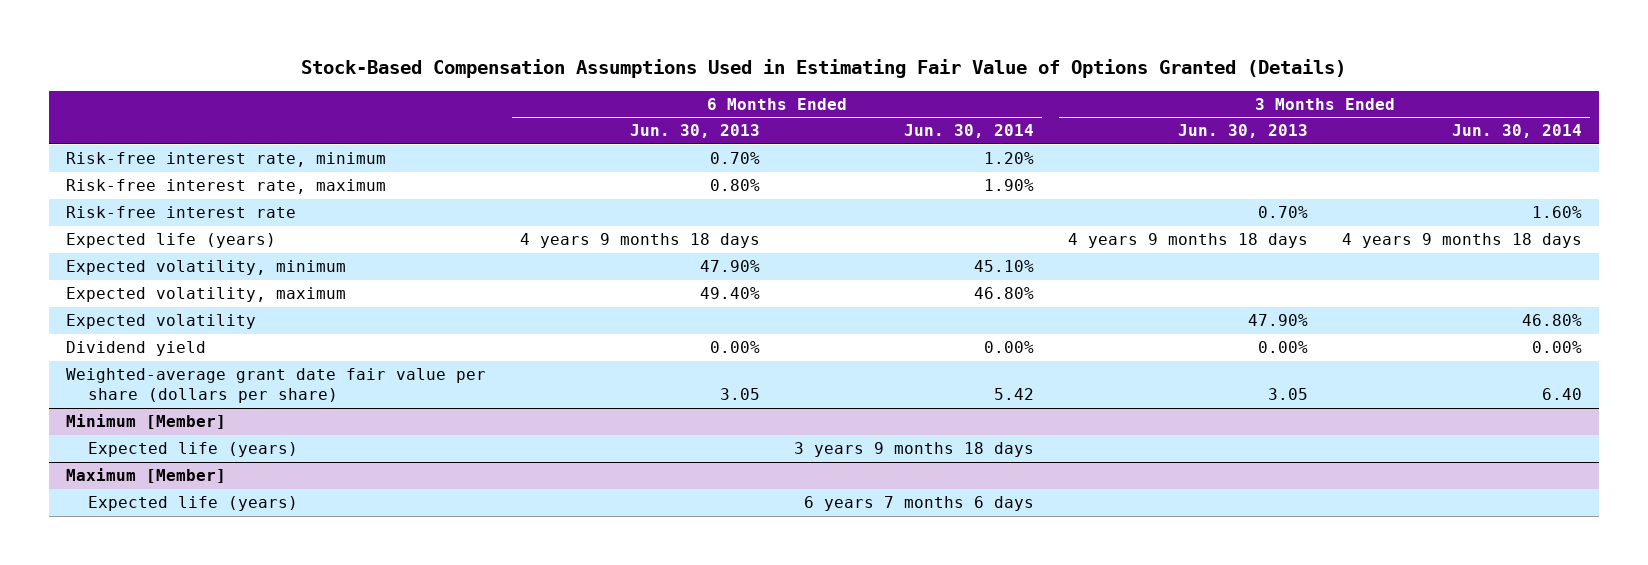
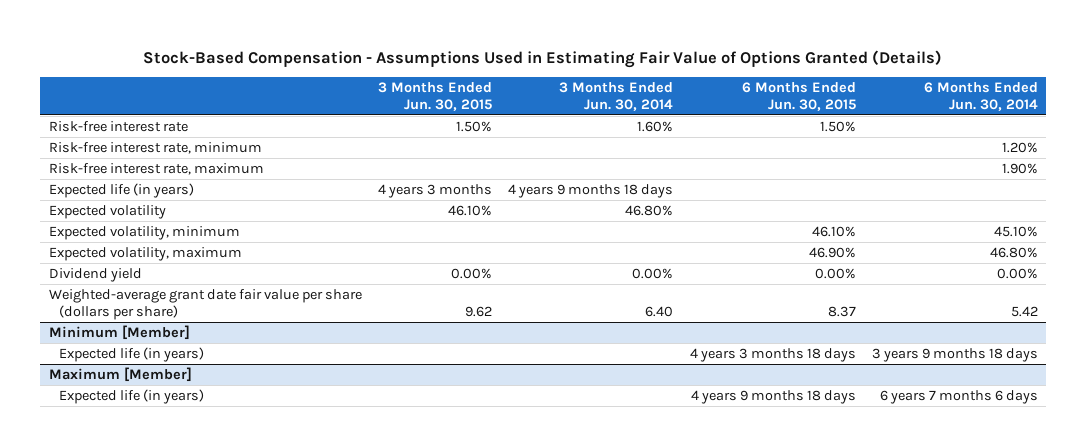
- Stock-Based Compensation Assumptions Used in Estimating Fair Value of Options Granted (Details)
+ Stock-Based Compensation - Assumptions Used in Estimating Fair Value of Options Granted (Details)
- | 6 Months Ended Jun. 30, 2013 | 6 Months Ended Jun. 30, 2014 | 3 Months Ended Jun. 30, 2013 | 3 Months Ended Jun. 30, 2014
+ | 3 Months Ended Jun. 30, 2015 | 3 Months Ended Jun. 30, 2014 | 6 Months Ended Jun. 30, 2015 | 6 Months Ended Jun. 30, 2014
moved up: Risk-free interest rate | 1.50% | 1.60% | 1.50% |
- Expected life (years) | 4 years 9 months 18 days | | 4 years 9 months 18 days | 4 years 9 months 18 days
+ Expected life (in years) | 4 years 3 months | 4 years 9 months 18 days | |
moved up: Expected volatility | 46.10% | 46.80% | |
@ Minimum [Member]
- Expected life (years) | | 3 years 9 months 18 days | |
+ Expected life (in years) | | | 4 years 3 months 18 days | 3 years 9 months 18 days
@ Maximum [Member]
- Expected life (years) | | 6 years 7 months 6 days | |
+ Expected life (in years) | | | 4 years 9 months 18 days | 6 years 7 months 6 days

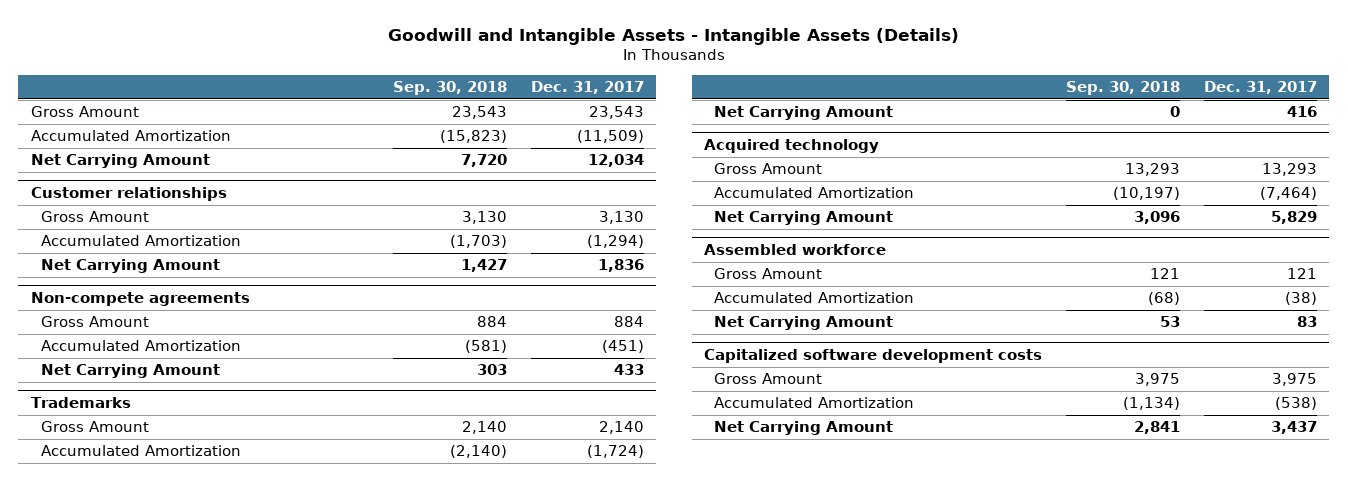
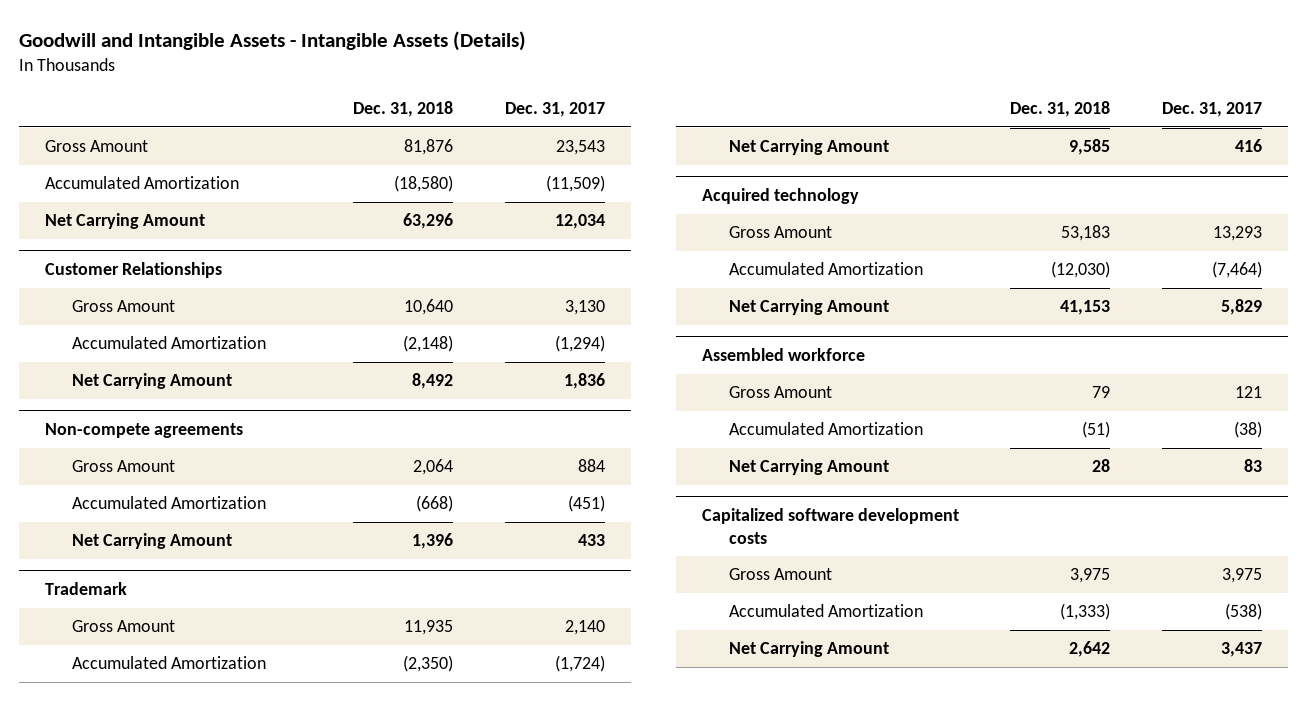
- | Sep. 30, 2018 | Dec. 31, 2017
+ | Dec. 31, 2018 | Dec. 31, 2017
- Customer relationships
+ Customer Relationships
- Trademarks
+ Trademark

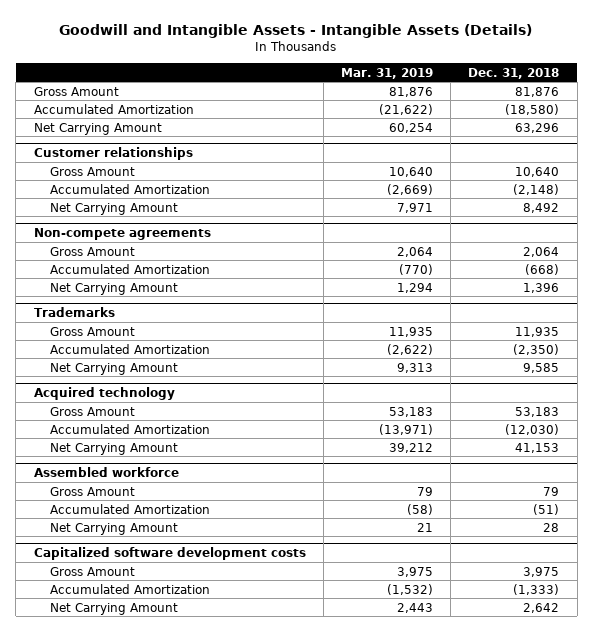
- | Dec. 31, 2018 | Dec. 31, 2017
+ | Mar. 31, 2019 | Dec. 31, 2018
- Customer Relationships
+ Customer relationships
- Trademark
+ Trademarks

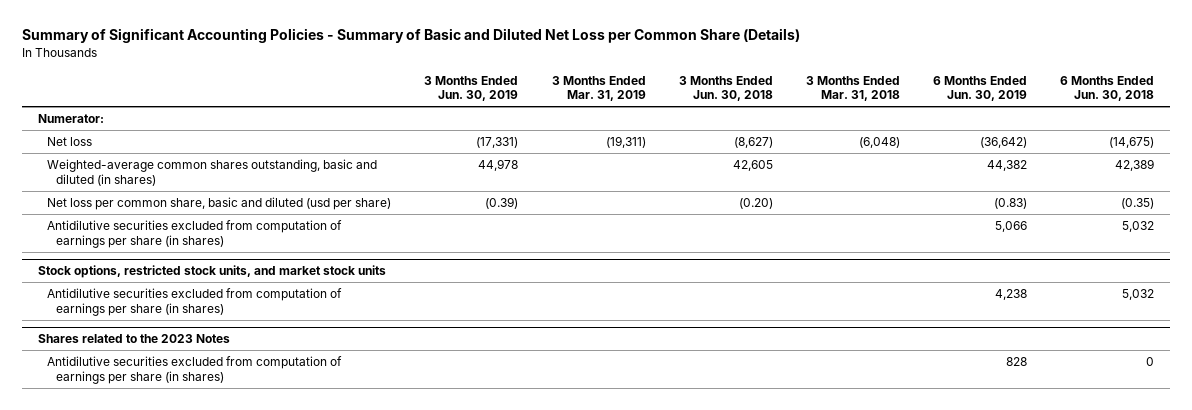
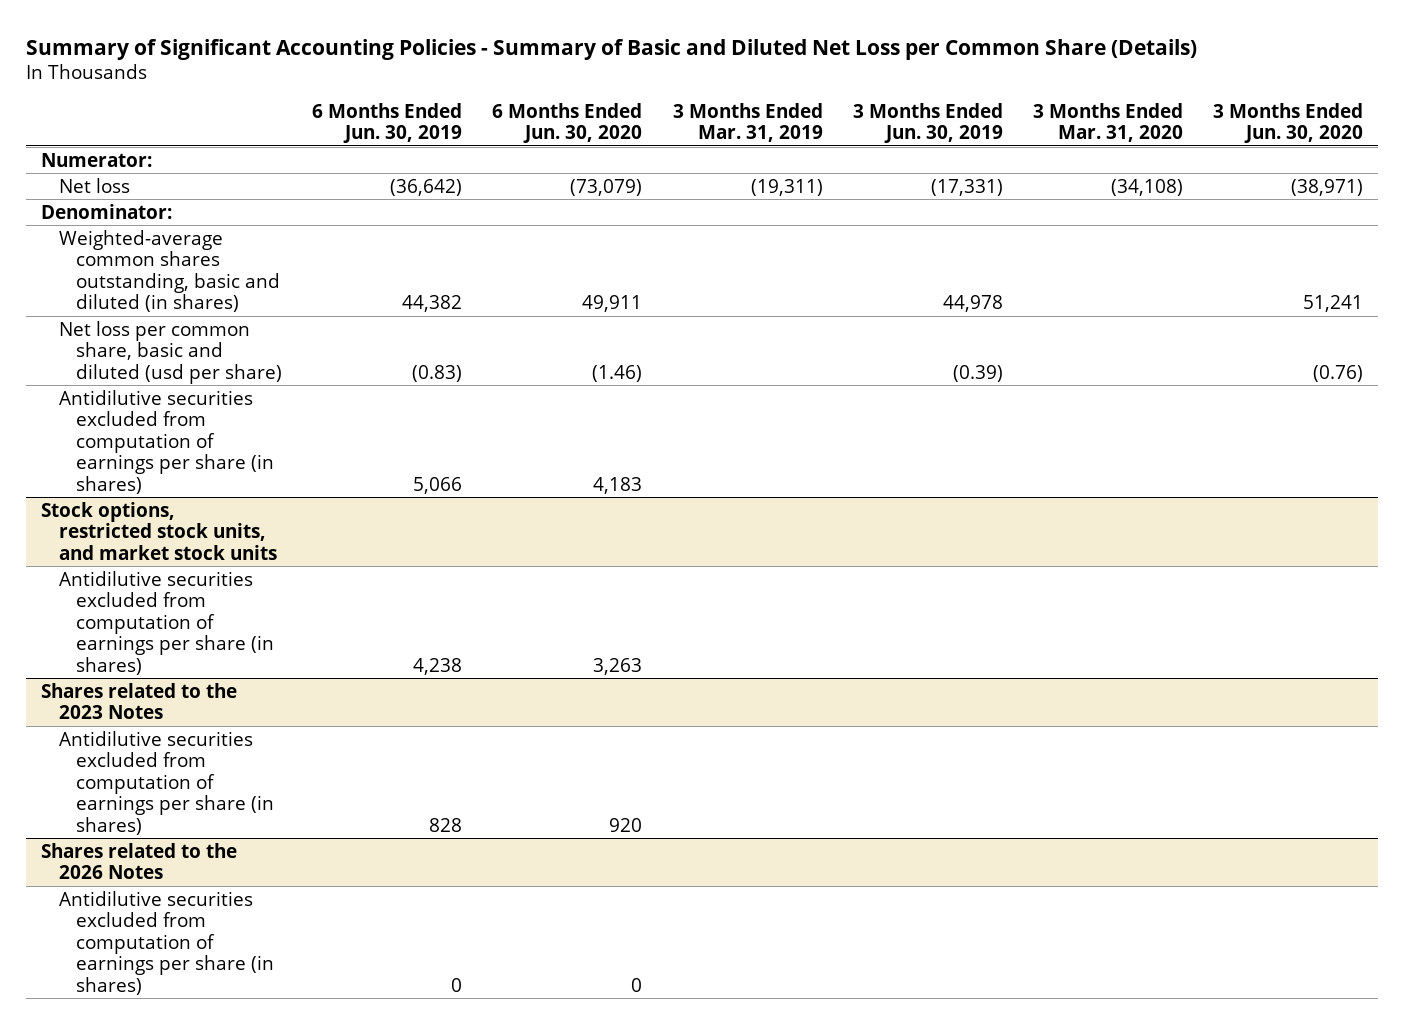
- | 3 Months Ended Jun. 30, 2019 | 3 Months Ended Mar. 31, 2019 | 3 Months Ended Jun. 30, 2018 | 3 Months Ended Mar. 31, 2018 | 6 Months Ended Jun. 30, 2019 | 6 Months Ended Jun. 30, 2018
+ | 6 Months Ended Jun. 30, 2019 | 6 Months Ended Jun. 30, 2020 | 3 Months Ended Mar. 31, 2019 | 3 Months Ended Jun. 30, 2019 | 3 Months Ended Mar. 31, 2020 | 3 Months Ended Jun. 30, 2020
+ Denominator:
+ Shares related to the 2026 Notes
+ Antidilutive securities excluded from computation of earnings per share (in shares) | 0 | 0 | | | |

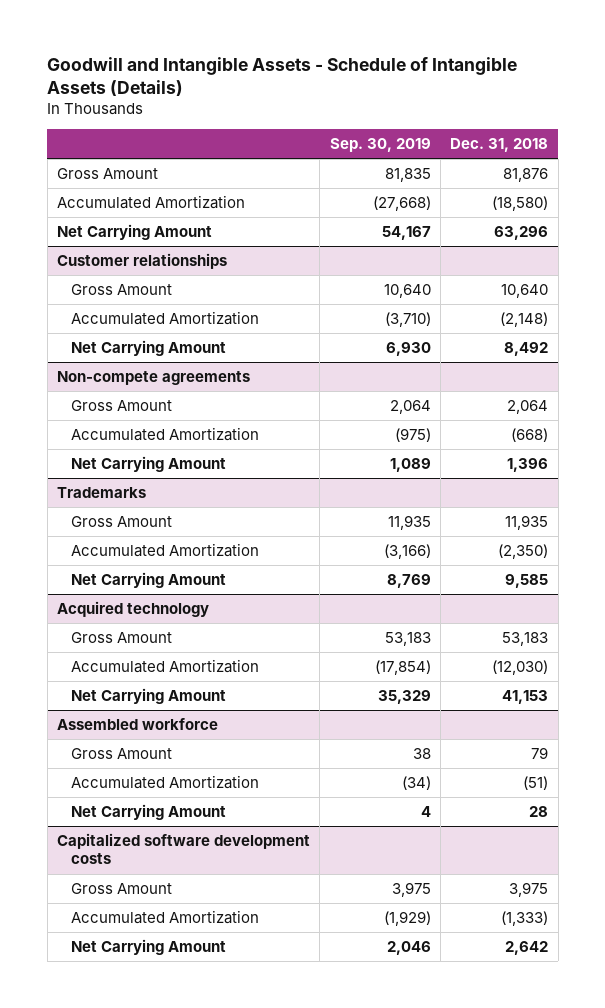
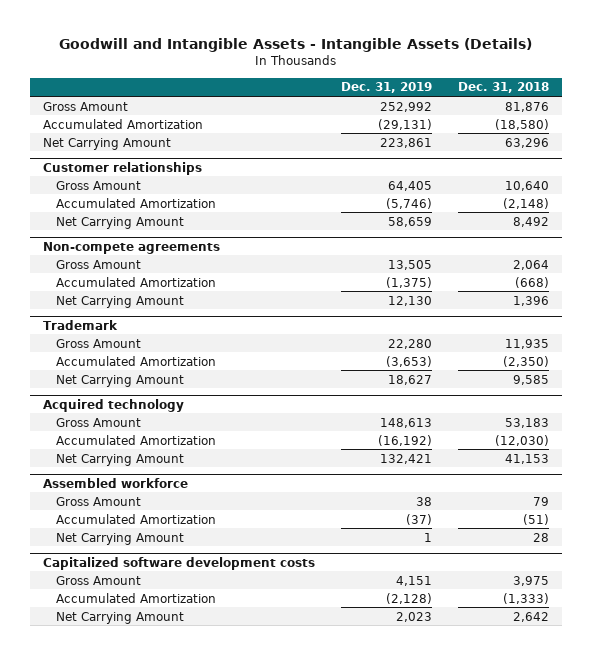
- Goodwill and Intangible Assets - Schedule of Intangible Assets (Details)
+ Goodwill and Intangible Assets - Intangible Assets (Details)
- | Sep. 30, 2019 | Dec. 31, 2018
+ | Dec. 31, 2019 | Dec. 31, 2018
- Trademarks
+ Trademark

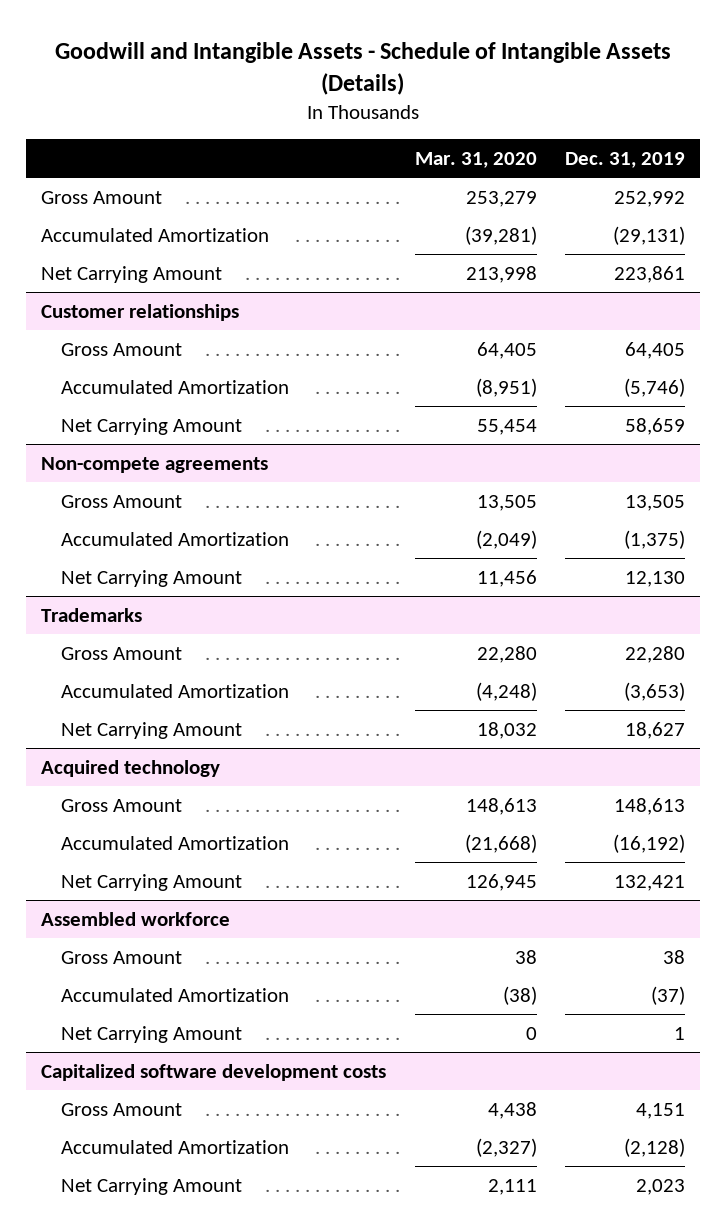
- Goodwill and Intangible Assets - Intangible Assets (Details)
+ Goodwill and Intangible Assets - Schedule of Intangible Assets (Details)
- | Dec. 31, 2019 | Dec. 31, 2018
+ | Mar. 31, 2020 | Dec. 31, 2019
- Trademark
+ Trademarks

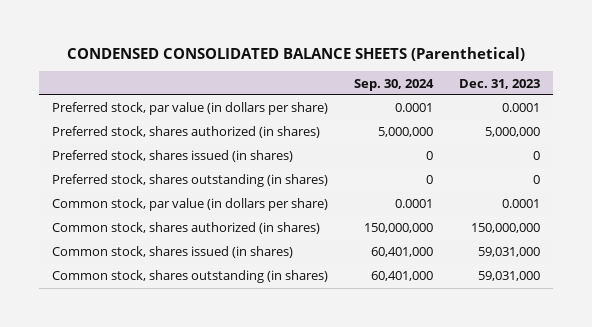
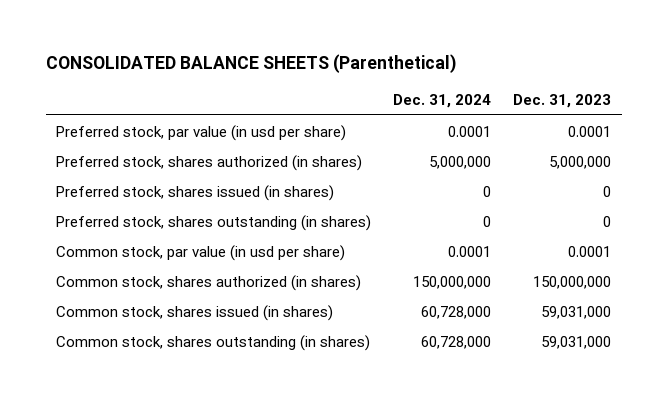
- CONDENSED CONSOLIDATED BALANCE SHEETS (Parenthetical)
+ CONSOLIDATED BALANCE SHEETS (Parenthetical)
- | Sep. 30, 2024 | Dec. 31, 2023
+ | Dec. 31, 2024 | Dec. 31, 2023
- Preferred stock, par value (in dollars per share) | 0.0001 | 0.0001
+ Preferred stock, par value (in usd per share) | 0.0001 | 0.0001
- Common stock, par value (in dollars per share) | 0.0001 | 0.0001
+ Common stock, par value (in usd per share) | 0.0001 | 0.0001

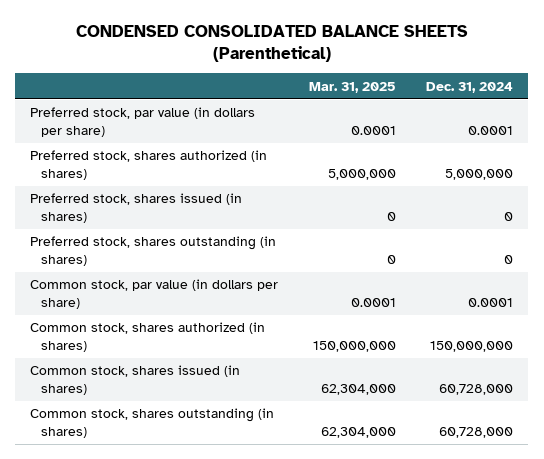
- CONSOLIDATED BALANCE SHEETS (Parenthetical)
+ CONDENSED CONSOLIDATED BALANCE SHEETS (Parenthetical)
- | Dec. 31, 2024 | Dec. 31, 2023
+ | Mar. 31, 2025 | Dec. 31, 2024
- Preferred stock, par value (in usd per share) | 0.0001 | 0.0001
+ Preferred stock, par value (in dollars per share) | 0.0001 | 0.0001
- Common stock, par value (in usd per share) | 0.0001 | 0.0001
+ Common stock, par value (in dollars per share) | 0.0001 | 0.0001

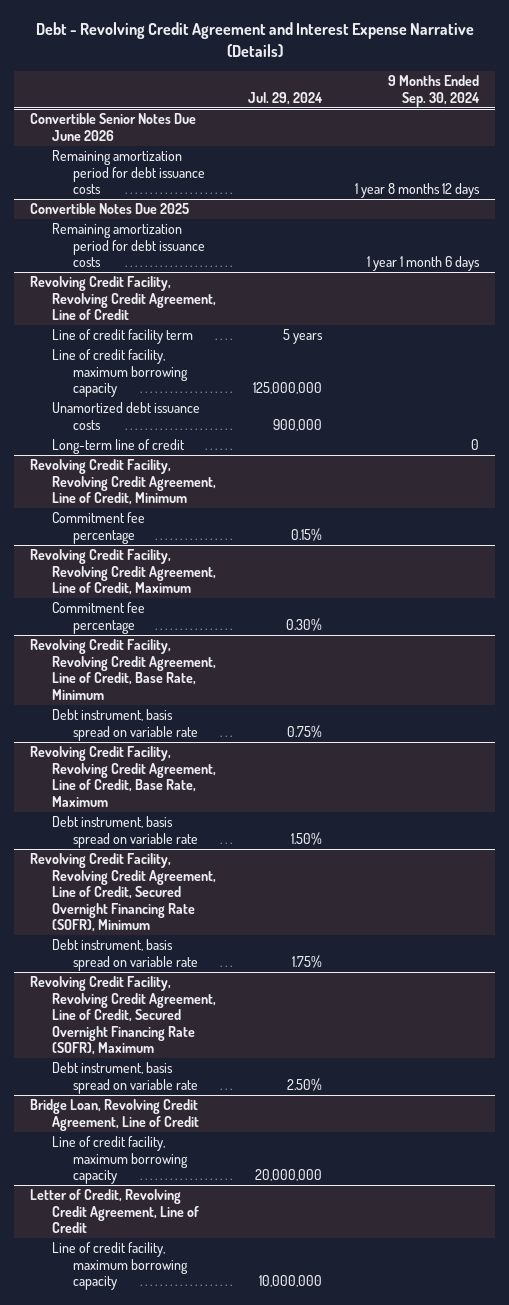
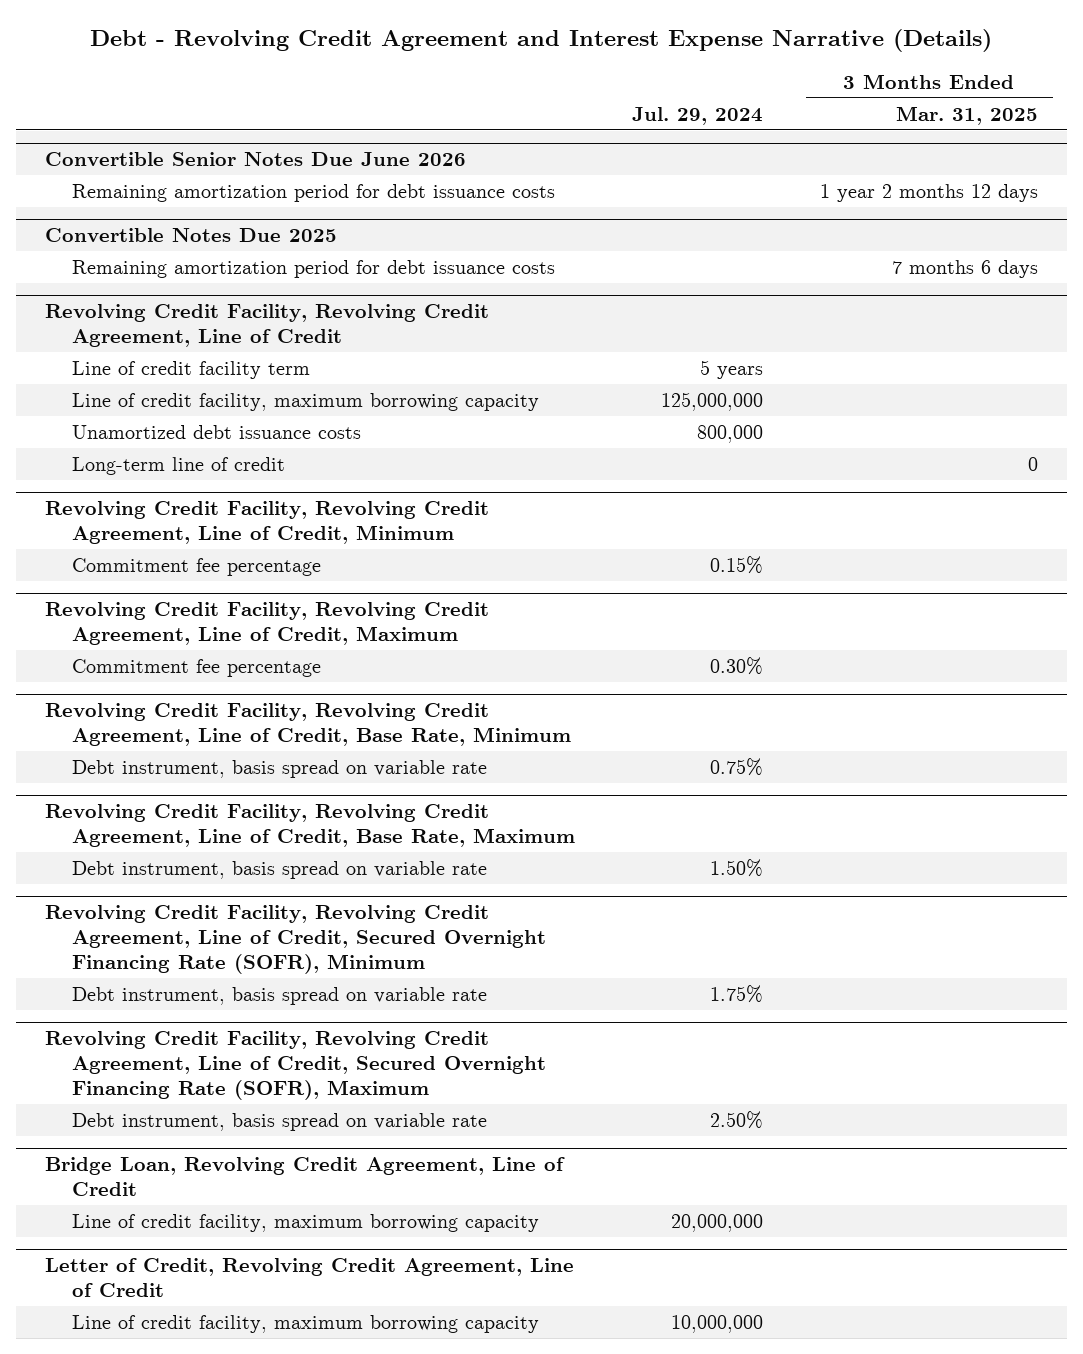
- | Jul. 29, 2024 | 9 Months Ended Sep. 30, 2024
+ | Jul. 29, 2024 | 3 Months Ended Mar. 31, 2025
@ Revolving Credit Facility, Revolving Credit Agreement, Line of Credit
- Unamortized debt issuance costs | 900,000 |
+ Unamortized debt issuance costs | 800,000 |

